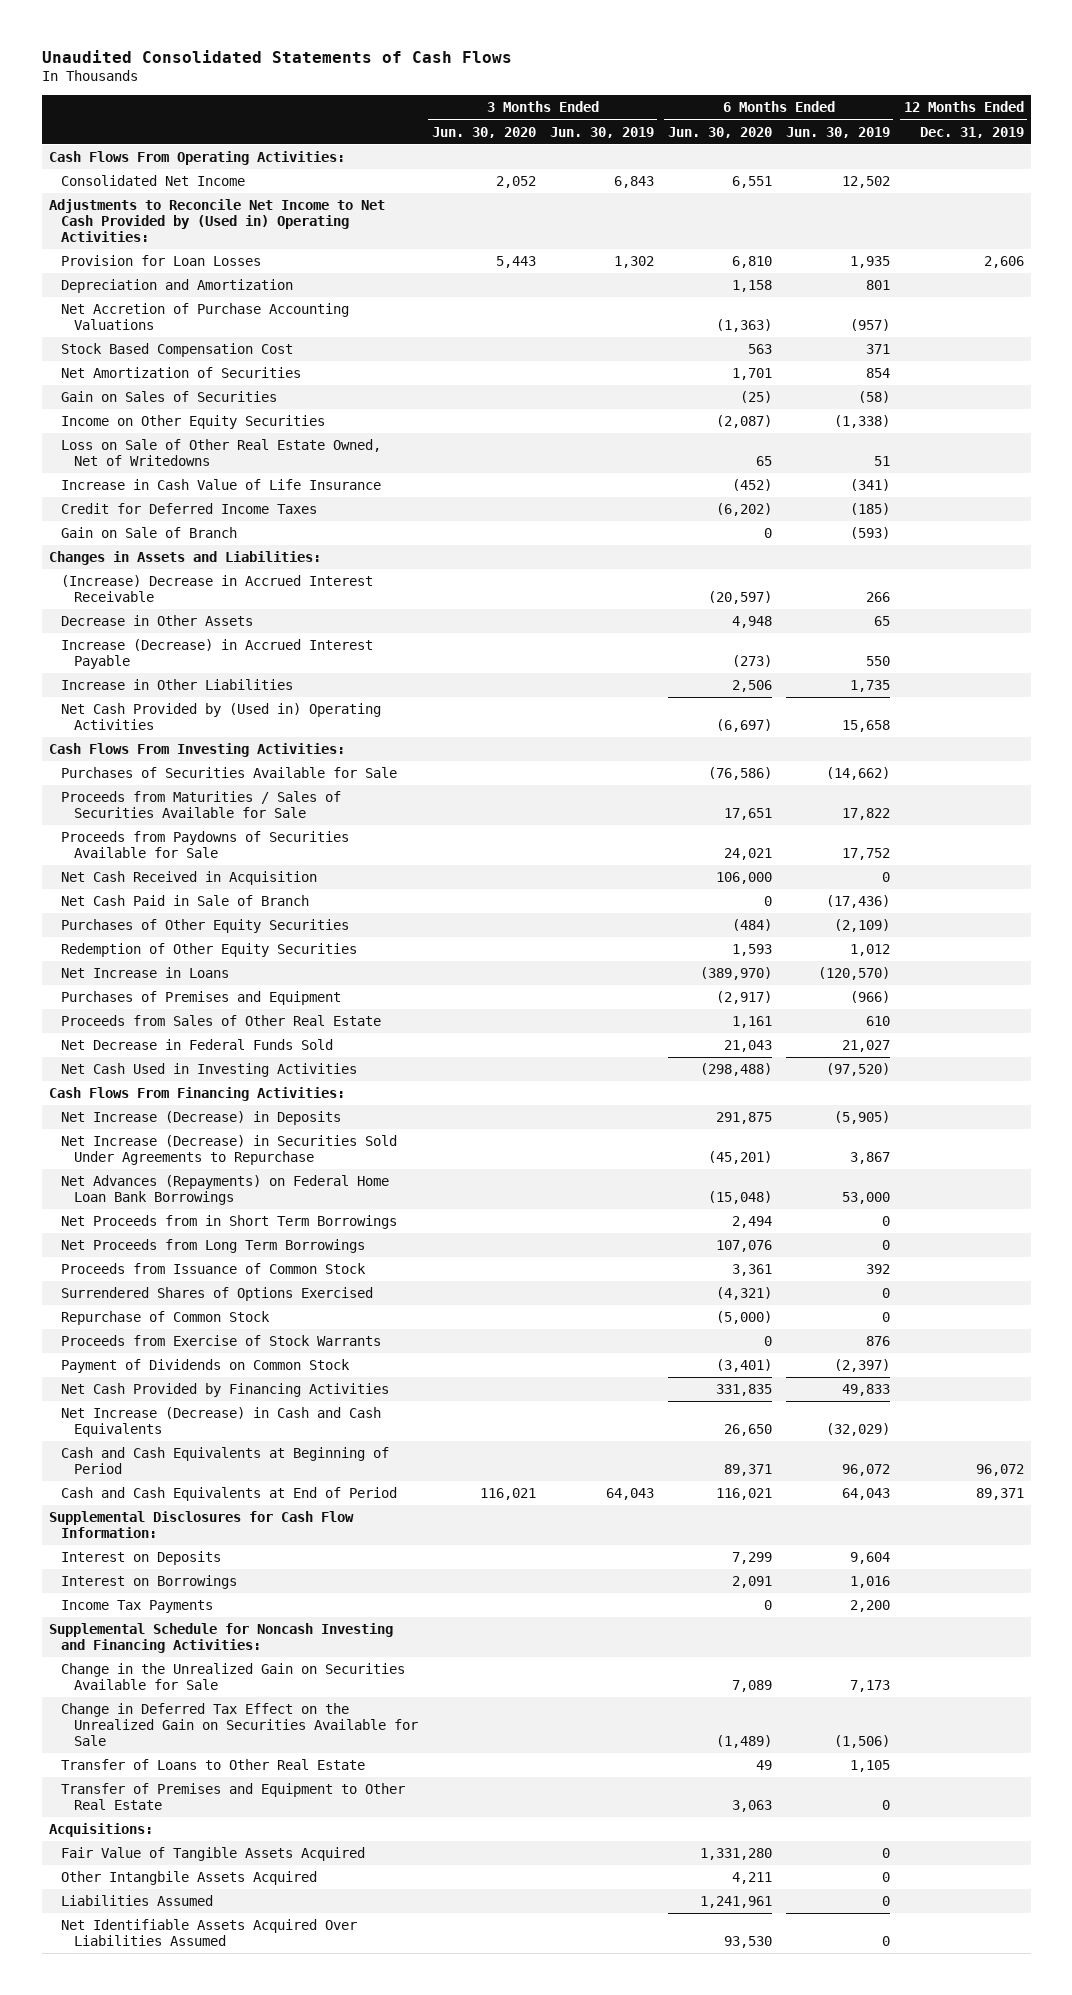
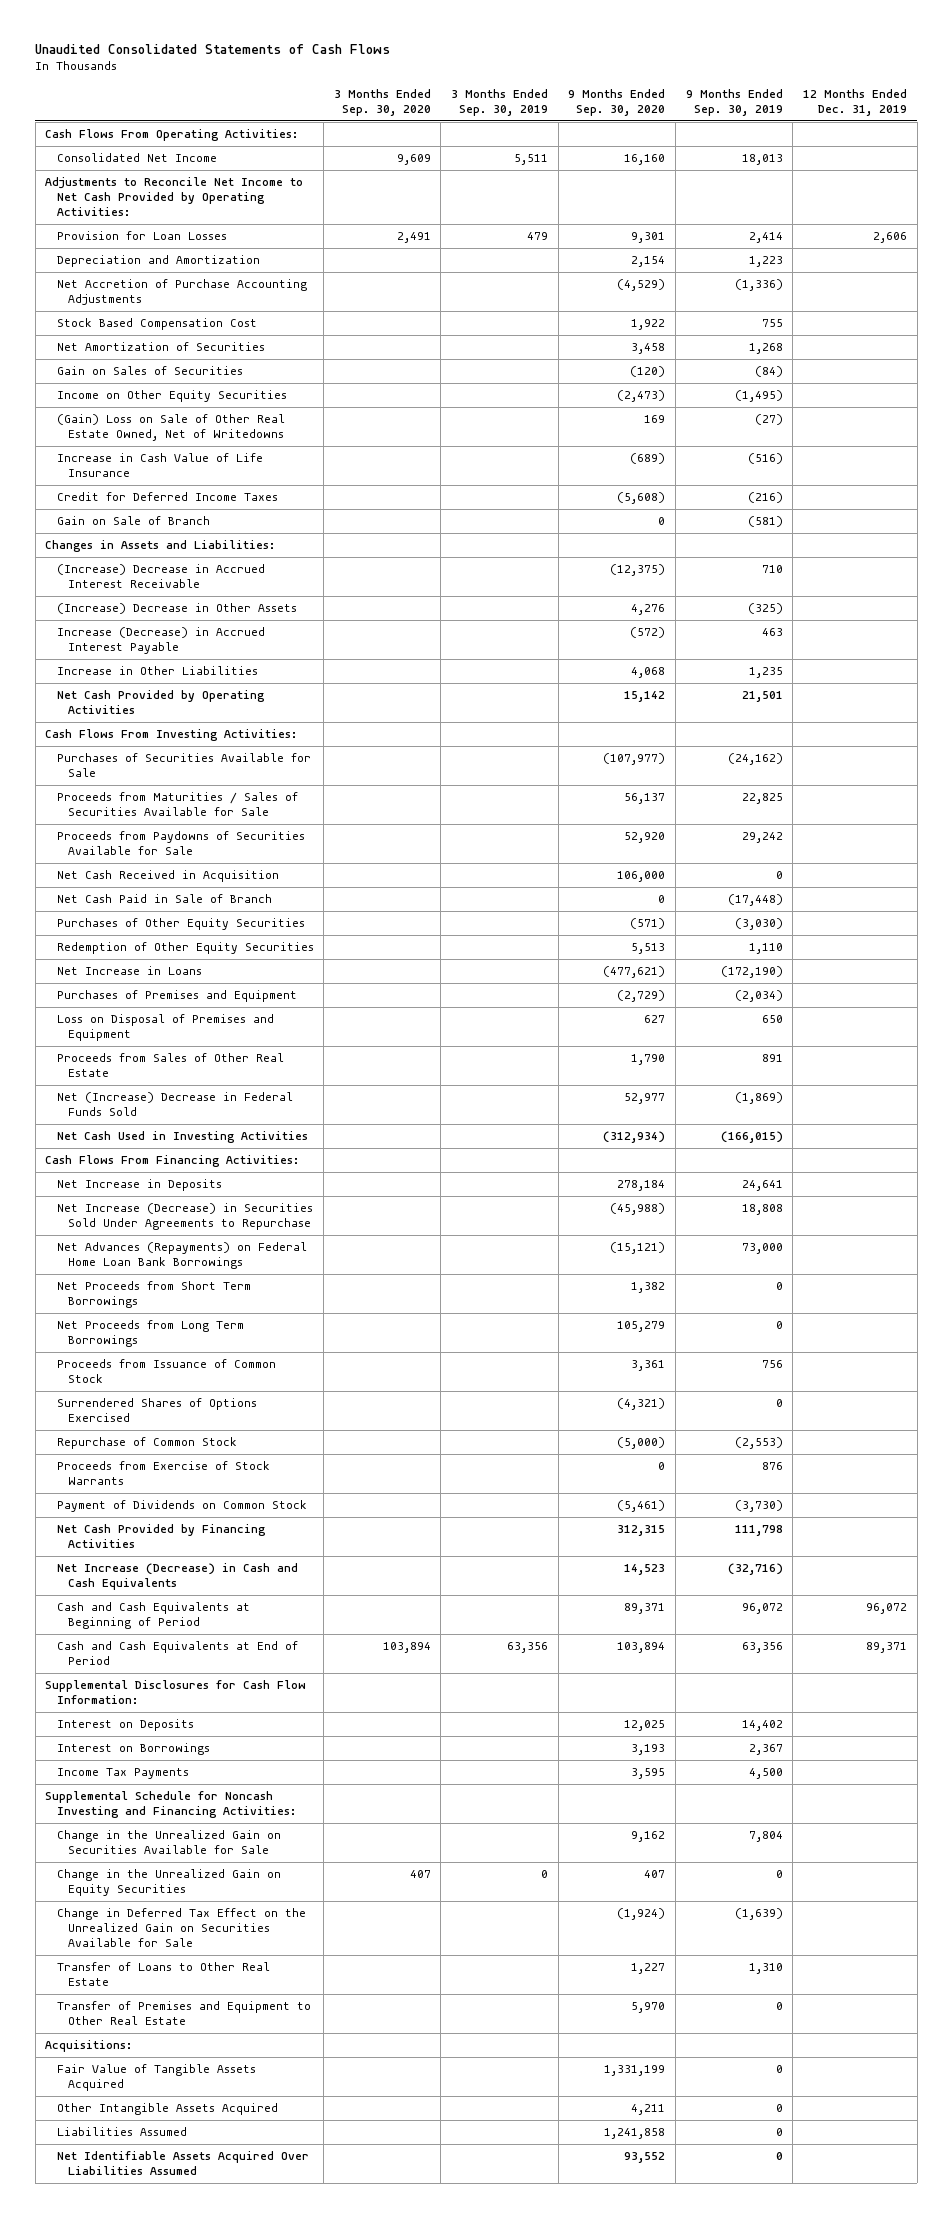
- | 3 Months Ended Jun. 30, 2020 | 3 Months Ended Jun. 30, 2019 | 6 Months Ended Jun. 30, 2020 | 6 Months Ended Jun. 30, 2019 | 12 Months Ended Dec. 31, 2019
+ | 3 Months Ended Sep. 30, 2020 | 3 Months Ended Sep. 30, 2019 | 9 Months Ended Sep. 30, 2020 | 9 Months Ended Sep. 30, 2019 | 12 Months Ended Dec. 31, 2019
- Adjustments to Reconcile Net Income to Net Cash Provided by (Used in) Operating Activities:
+ Adjustments to Reconcile Net Income to Net Cash Provided by Operating Activities:
- Net Accretion of Purchase Accounting Valuations | | | (1,363) | (957) |
+ Net Accretion of Purchase Accounting Adjustments | | | (4,529) | (1,336) |
- Loss on Sale of Other Real Estate Owned, Net of Writedowns | | | 65 | 51 |
+ (Gain) Loss on Sale of Other Real Estate Owned, Net of Writedowns | | | 169 | (27) |
- Decrease in Other Assets | | | 4,948 | 65 |
+ (Increase) Decrease in Other Assets | | | 4,276 | (325) |
- Net Cash Provided by (Used in) Operating Activities | | | (6,697) | 15,658 |
+ Net Cash Provided by Operating Activities | | | 15,142 | 21,501 |
+ Loss on Disposal of Premises and Equipment | | | 627 | 650 |
- Net Decrease in Federal Funds Sold | | | 21,043 | 21,027 |
+ Net (Increase) Decrease in Federal Funds Sold | | | 52,977 | (1,869) |
- Net Increase (Decrease) in Deposits | | | 291,875 | (5,905) |
+ Net Increase in Deposits | | | 278,184 | 24,641 |
- Net Proceeds from in Short Term Borrowings | | | 2,494 | 0 |
+ Net Proceeds from Short Term Borrowings | | | 1,382 | 0 |
+ Change in the Unrealized Gain on Equity Securities | 407 | 0 | 407 | 0 |
- Other Intangbile Assets Acquired | | | 4,211 | 0 |
+ Other Intangible Assets Acquired | | | 4,211 | 0 |

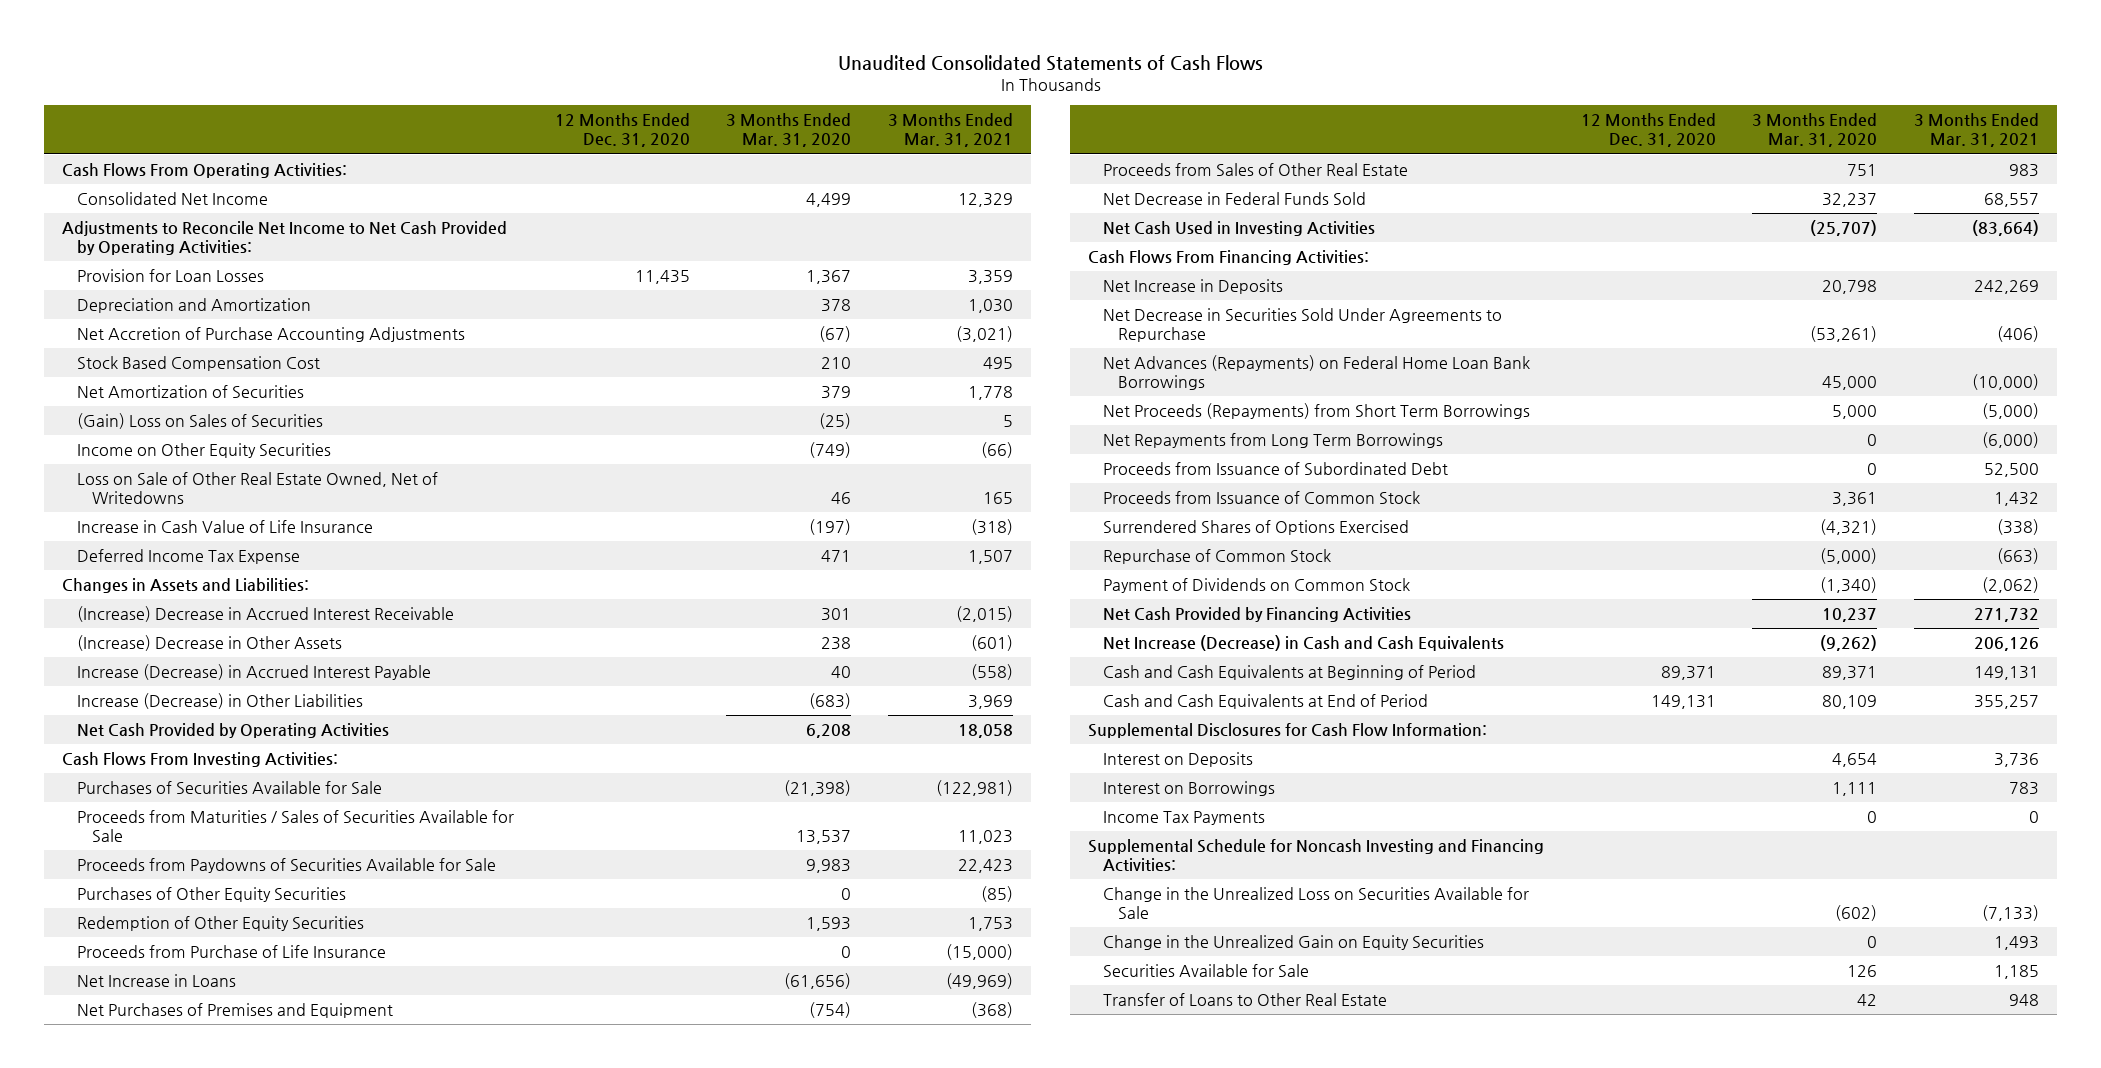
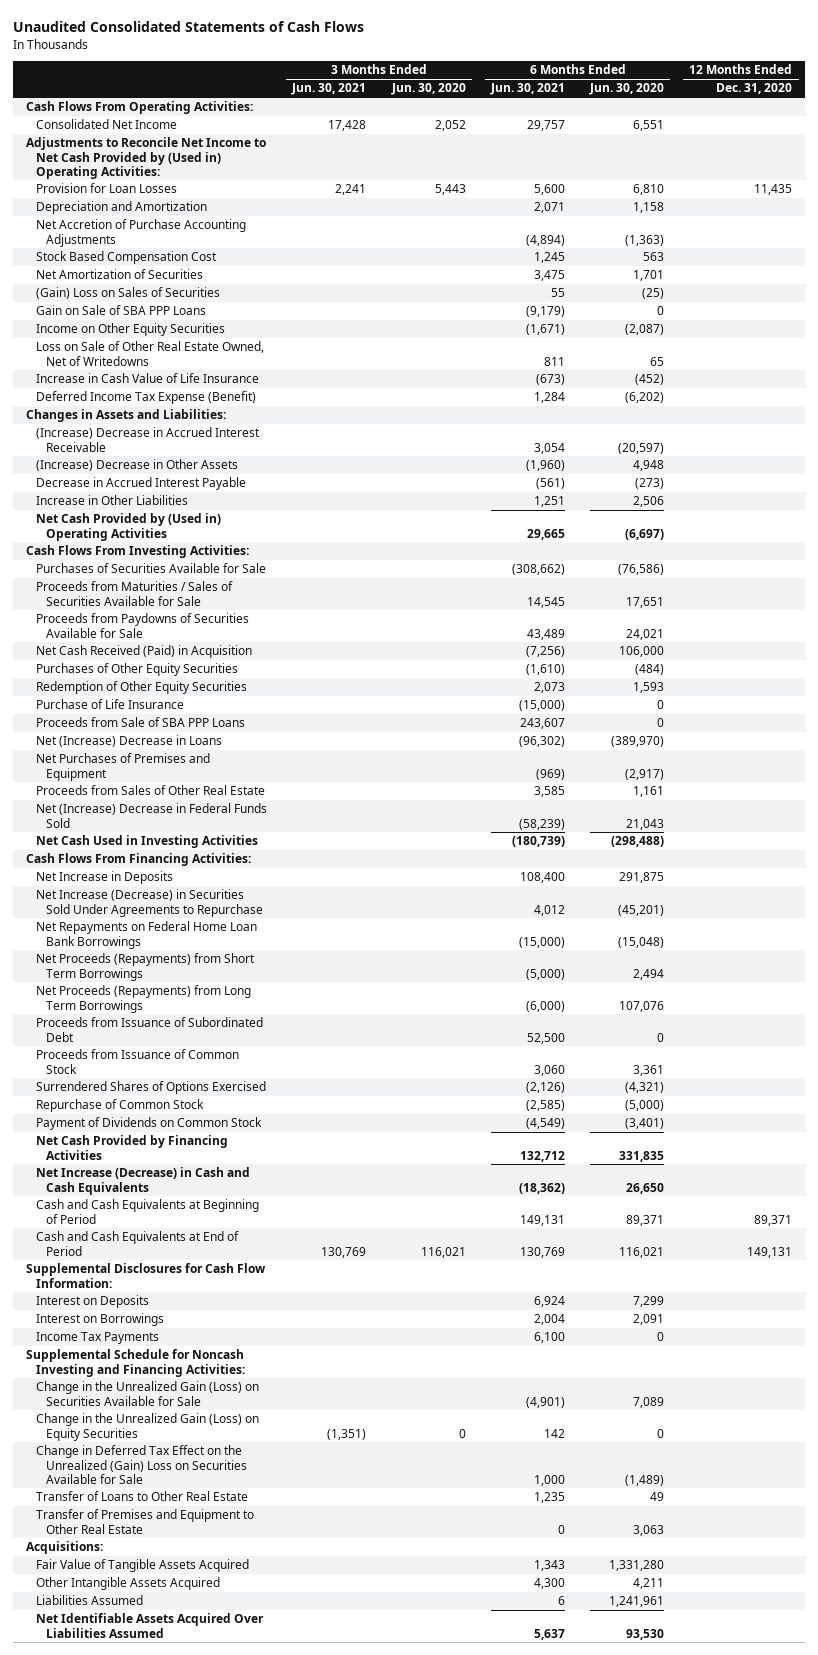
- | 12 Months Ended Dec. 31, 2020 | 3 Months Ended Mar. 31, 2020 | 3 Months Ended Mar. 31, 2021
+ | 3 Months Ended Jun. 30, 2021 | 3 Months Ended Jun. 30, 2020 | 6 Months Ended Jun. 30, 2021 | 6 Months Ended Jun. 30, 2020 | 12 Months Ended Dec. 31, 2020
- Adjustments to Reconcile Net Income to Net Cash Provided by Operating Activities:
+ Adjustments to Reconcile Net Income to Net Cash Provided by (Used in) Operating Activities:
+ Gain on Sale of SBA PPP Loans | | | (9,179) | 0 |
- Deferred Income Tax Expense | | 471 | 1,507
+ Deferred Income Tax Expense (Benefit) | | | 1,284 | (6,202) |
- Increase (Decrease) in Accrued Interest Payable | | 40 | (558)
- Increase (Decrease) in Other Liabilities | | (683) | 3,969
- Net Cash Provided by Operating Activities | | 6,208 | 18,058
+ Decrease in Accrued Interest Payable | | | (561) | (273) |
+ Increase in Other Liabilities | | | 1,251 | 2,506 |
+ Net Cash Provided by (Used in) Operating Activities | | | 29,665 | (6,697) |
+ Net Cash Received (Paid) in Acquisition | | | (7,256) | 106,000 |
- Proceeds from Purchase of Life Insurance | | 0 | (15,000)
- Net Increase in Loans | | (61,656) | (49,969)
+ Purchase of Life Insurance | | | (15,000) | 0 |
+ Proceeds from Sale of SBA PPP Loans | | | 243,607 | 0 |
+ Net (Increase) Decrease in Loans | | | (96,302) | (389,970) |
- Net Decrease in Federal Funds Sold | | 32,237 | 68,557
+ Net (Increase) Decrease in Federal Funds Sold | | | (58,239) | 21,043 |
- Net Decrease in Securities Sold Under Agreements to Repurchase | | (53,261) | (406)
- Net Advances (Repayments) on Federal Home Loan Bank Borrowings | | 45,000 | (10,000)
+ Net Increase (Decrease) in Securities Sold Under Agreements to Repurchase | | | 4,012 | (45,201) |
+ Net Repayments on Federal Home Loan Bank Borrowings | | | (15,000) | (15,048) |
- Net Repayments from Long Term Borrowings | | 0 | (6,000)
+ Net Proceeds (Repayments) from Long Term Borrowings | | | (6,000) | 107,076 |
- Change in the Unrealized Loss on Securities Available for Sale | | (602) | (7,133)
- Change in the Unrealized Gain on Equity Securities | | 0 | 1,493
- Securities Available for Sale | | 126 | 1,185
+ Change in the Unrealized Gain (Loss) on Securities Available for Sale | | | (4,901) | 7,089 |
+ Change in the Unrealized Gain (Loss) on Equity Securities | (1,351) | 0 | 142 | 0 |
+ Change in Deferred Tax Effect on the Unrealized (Gain) Loss on Securities Available for Sale | | | 1,000 | (1,489) |
+ Transfer of Premises and Equipment to Other Real Estate | | | 0 | 3,063 |
+ Acquisitions:
+ Fair Value of Tangible Assets Acquired | | | 1,343 | 1,331,280 |
+ Other Intangible Assets Acquired | | | 4,300 | 4,211 |
+ Liabilities Assumed | | | 6 | 1,241,961 |
+ Net Identifiable Assets Acquired Over Liabilities Assumed | | | 5,637 | 93,530 |

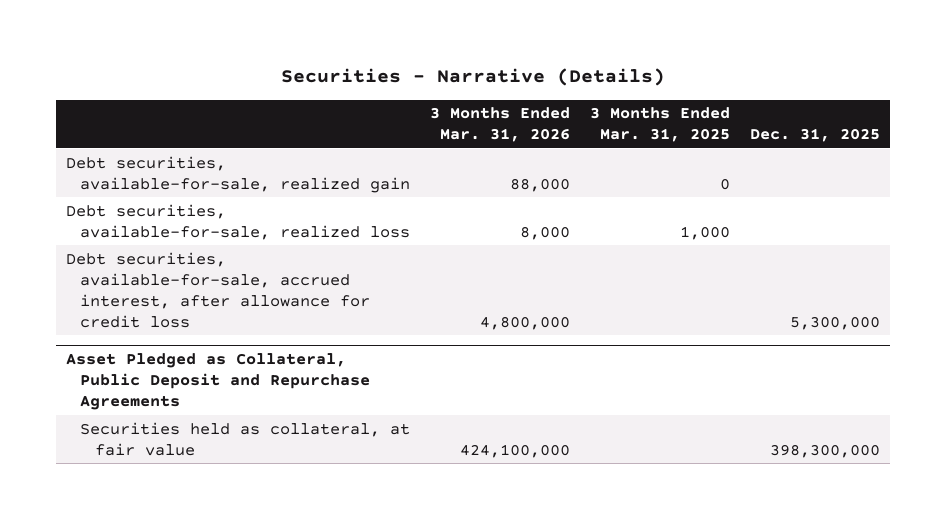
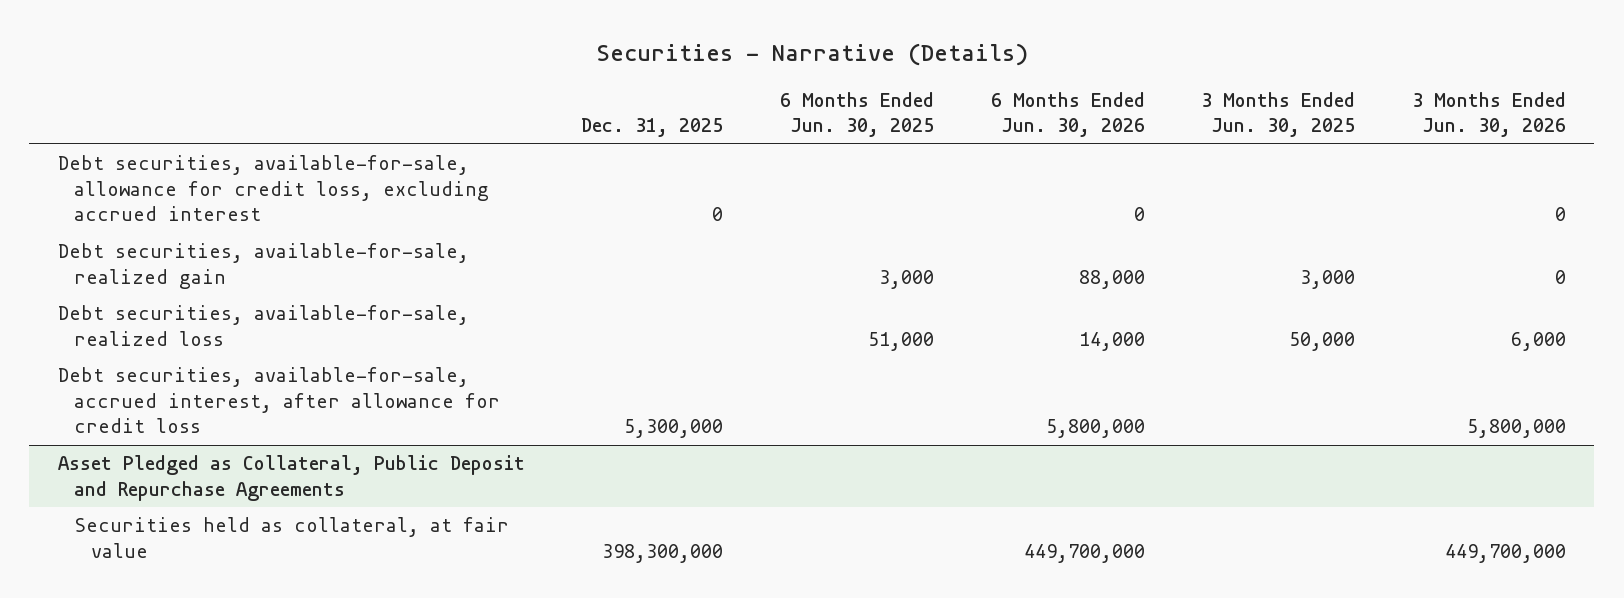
- | 3 Months Ended Mar. 31, 2026 | 3 Months Ended Mar. 31, 2025 | Dec. 31, 2025
+ | Dec. 31, 2025 | 6 Months Ended Jun. 30, 2025 | 6 Months Ended Jun. 30, 2026 | 3 Months Ended Jun. 30, 2025 | 3 Months Ended Jun. 30, 2026
+ Debt securities, available-for-sale, allowance for credit loss, excluding accrued interest | 0 | | 0 | | 0

